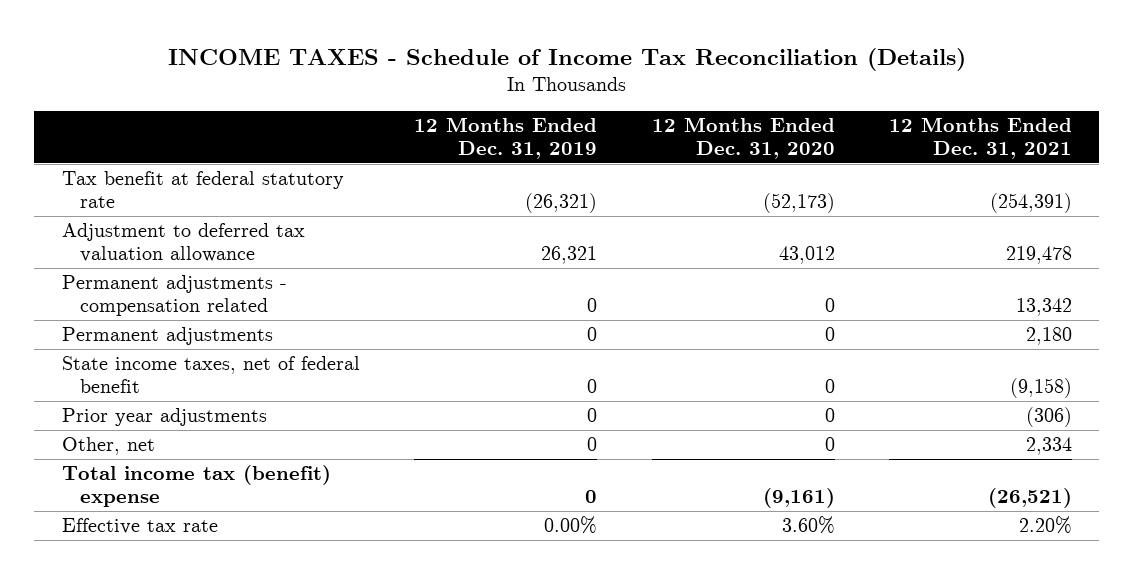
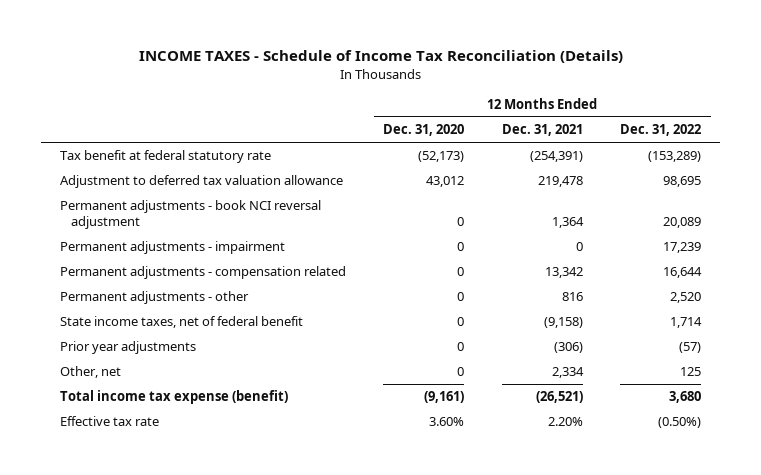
- | 12 Months Ended Dec. 31, 2019 | 12 Months Ended Dec. 31, 2020 | 12 Months Ended Dec. 31, 2021
+ | 12 Months Ended Dec. 31, 2020 | 12 Months Ended Dec. 31, 2021 | 12 Months Ended Dec. 31, 2022
+ Permanent adjustments - book NCI reversal adjustment | 0 | 1,364 | 20,089
+ Permanent adjustments - impairment | 0 | 0 | 17,239
- Permanent adjustments | 0 | 0 | 2,180
+ Permanent adjustments - other | 0 | 816 | 2,520
- Total income tax (benefit) expense | 0 | (9,161) | (26,521)
+ Total income tax expense (benefit) | (9,161) | (26,521) | 3,680

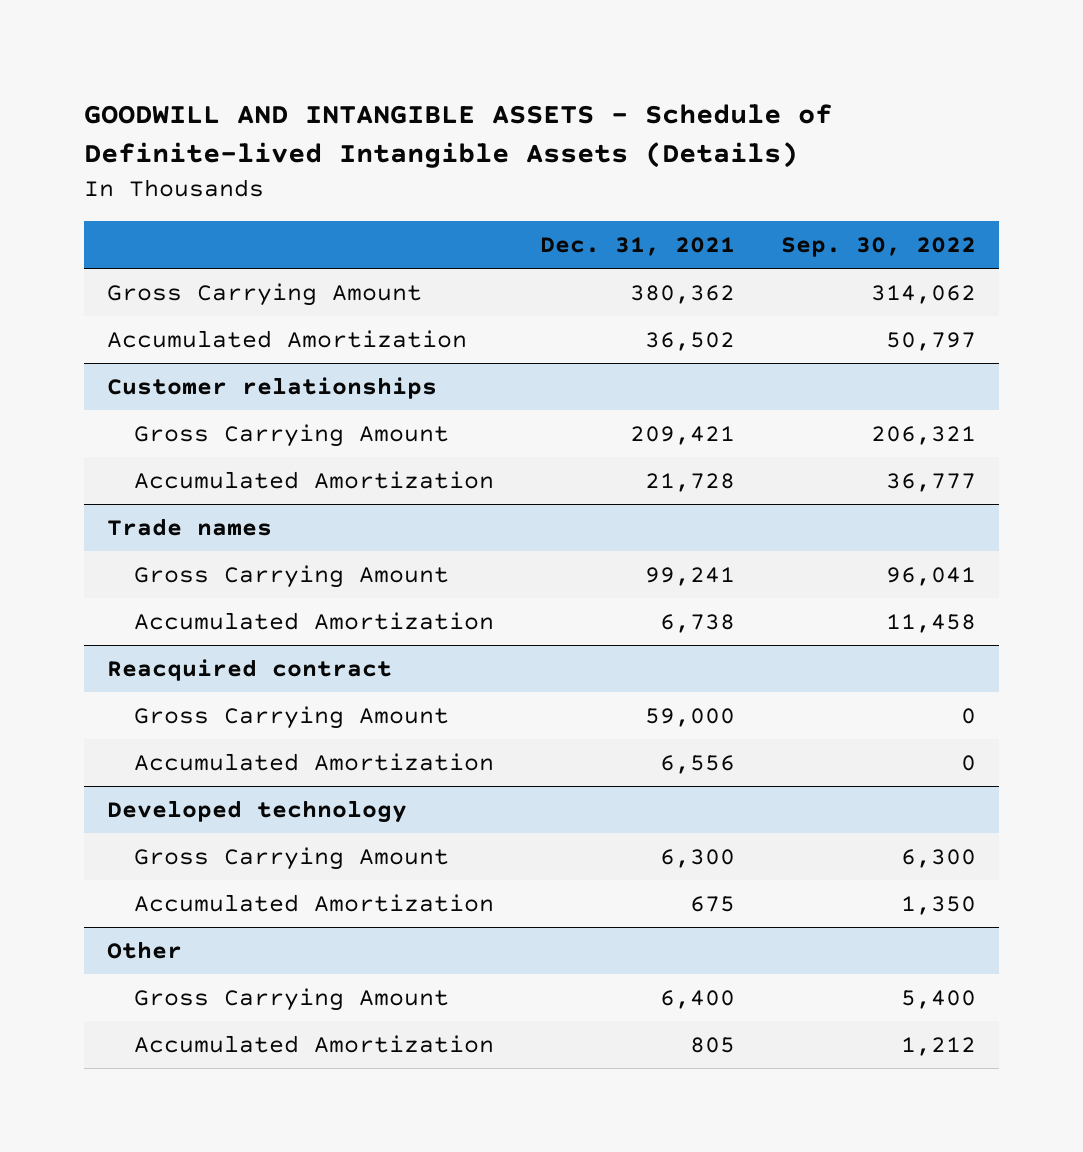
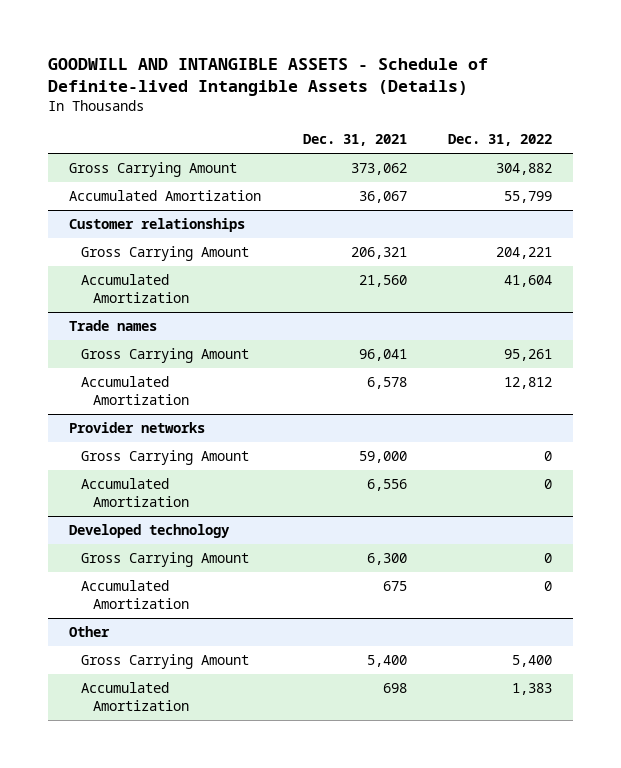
- | Dec. 31, 2021 | Sep. 30, 2022
+ | Dec. 31, 2021 | Dec. 31, 2022
- Gross Carrying Amount | 380,362 | 314,062
- Accumulated Amortization | 36,502 | 50,797
+ Gross Carrying Amount | 373,062 | 304,882
+ Accumulated Amortization | 36,067 | 55,799
@ Customer relationships
- Gross Carrying Amount | 209,421 | 206,321
- Accumulated Amortization | 21,728 | 36,777
+ Gross Carrying Amount | 206,321 | 204,221
+ Accumulated Amortization | 21,560 | 41,604
@ Trade names
- Gross Carrying Amount | 99,241 | 96,041
- Accumulated Amortization | 6,738 | 11,458
- Reacquired contract
@ Trade names
+ Gross Carrying Amount | 96,041 | 95,261
+ Accumulated Amortization | 6,578 | 12,812
+ Provider networks
@ Other
- Gross Carrying Amount | 6,400 | 5,400
- Accumulated Amortization | 805 | 1,212
+ Gross Carrying Amount | 5,400 | 5,400
+ Accumulated Amortization | 698 | 1,383

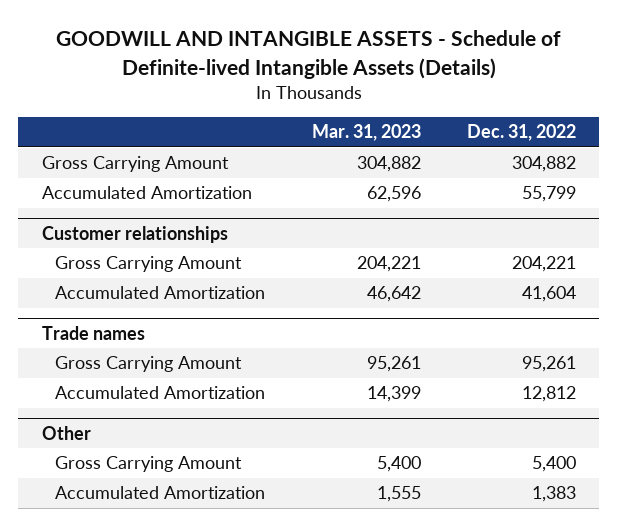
- | Dec. 31, 2021 | Dec. 31, 2022
+ | Mar. 31, 2023 | Dec. 31, 2022
- Provider networks
- Gross Carrying Amount | 59,000 | 0
- Accumulated Amortization | 6,556 | 0
- Developed technology
- Gross Carrying Amount | 6,300 | 0
- Accumulated Amortization | 675 | 0

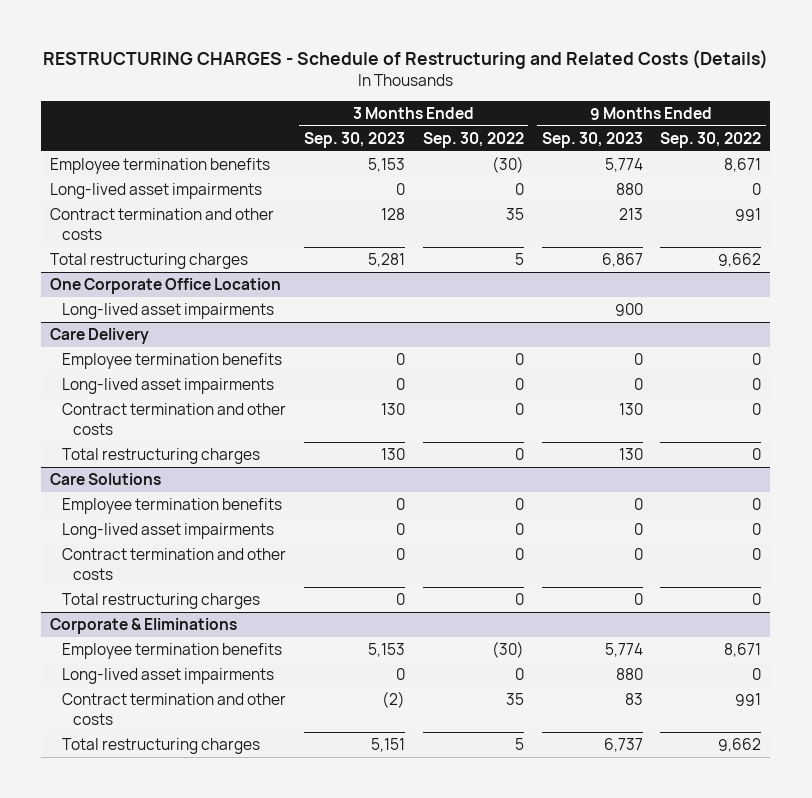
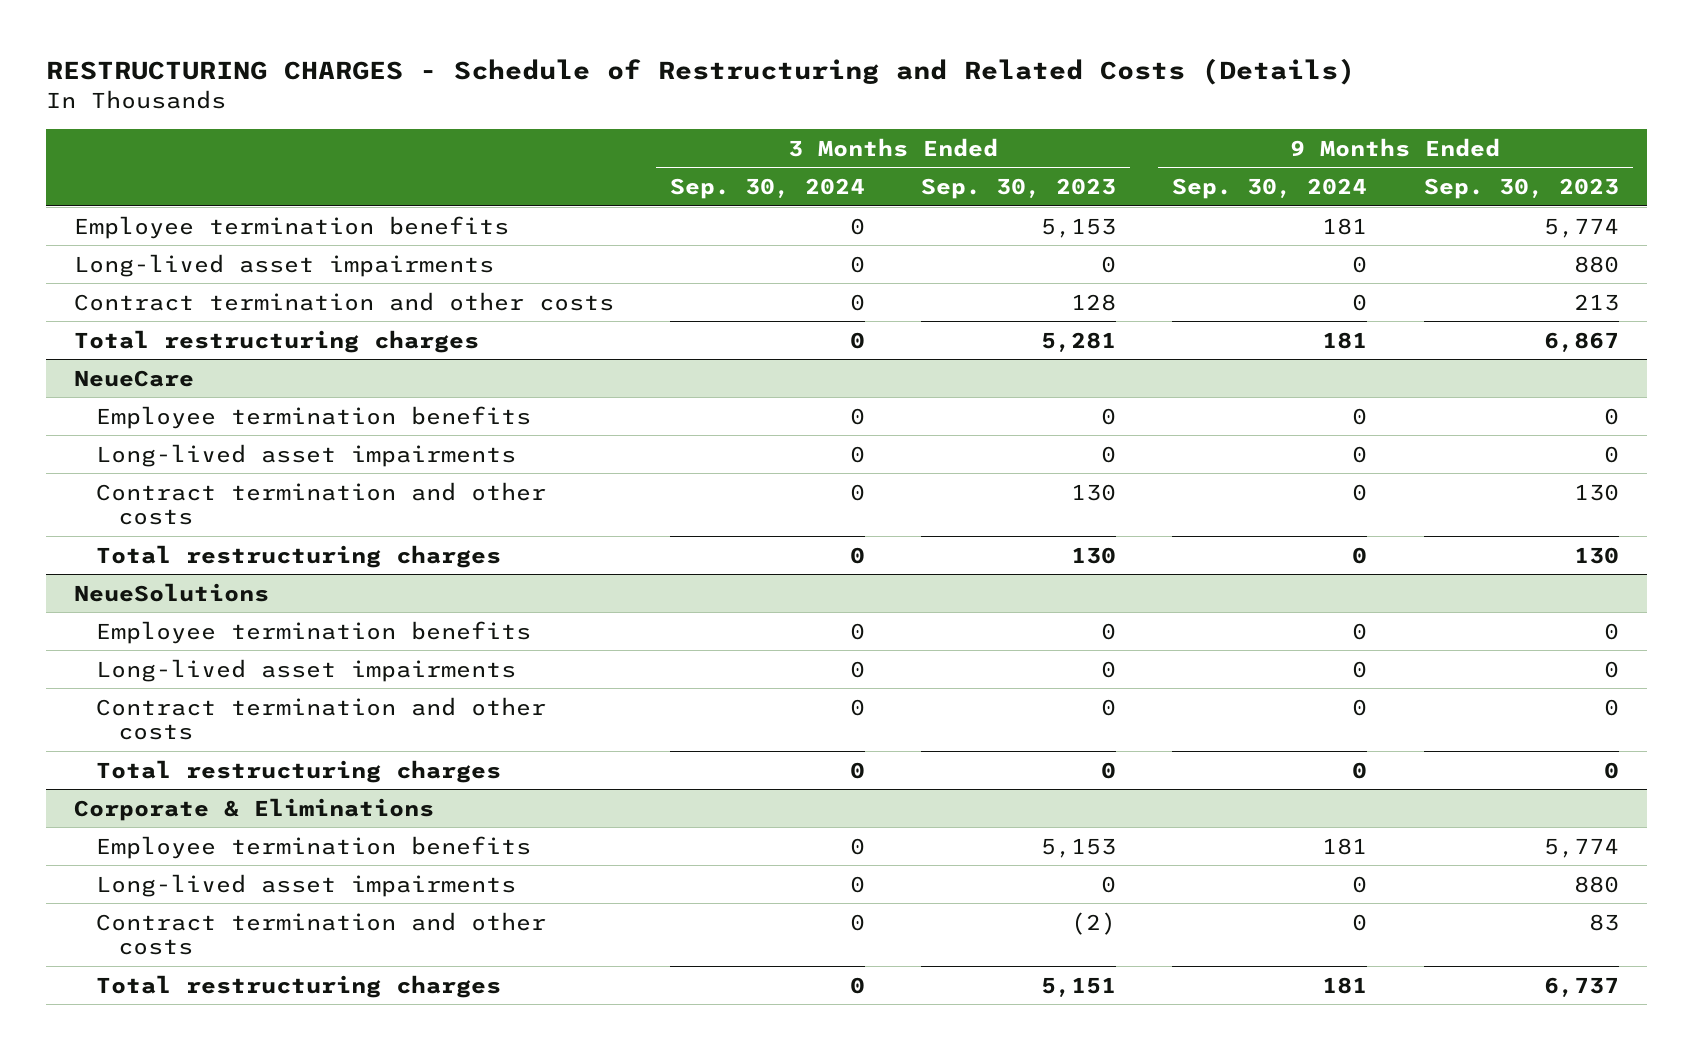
- | 3 Months Ended Sep. 30, 2023 | 3 Months Ended Sep. 30, 2022 | 9 Months Ended Sep. 30, 2023 | 9 Months Ended Sep. 30, 2022
+ | 3 Months Ended Sep. 30, 2024 | 3 Months Ended Sep. 30, 2023 | 9 Months Ended Sep. 30, 2024 | 9 Months Ended Sep. 30, 2023
- One Corporate Office Location
- Long-lived asset impairments | | | 900 |
- Care Delivery
+ NeueCare
- Care Solutions
+ NeueSolutions

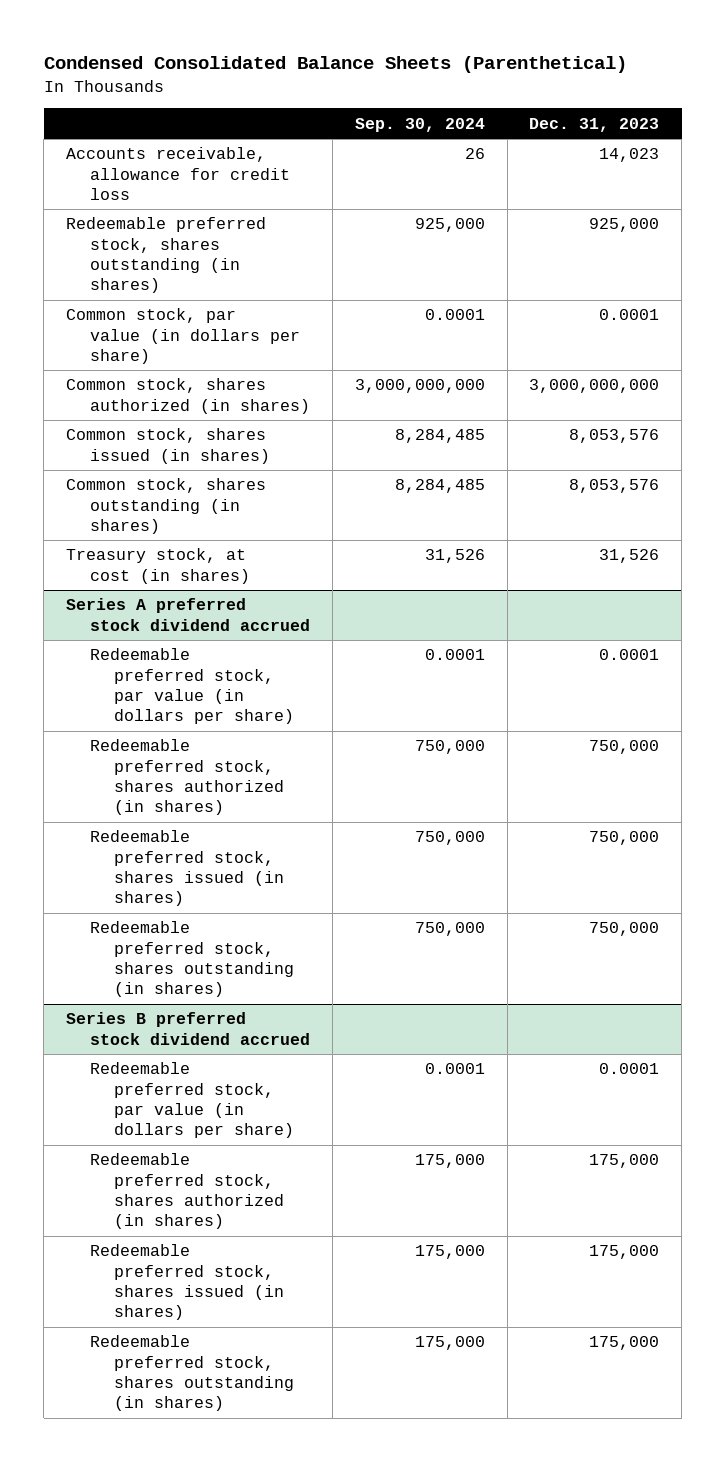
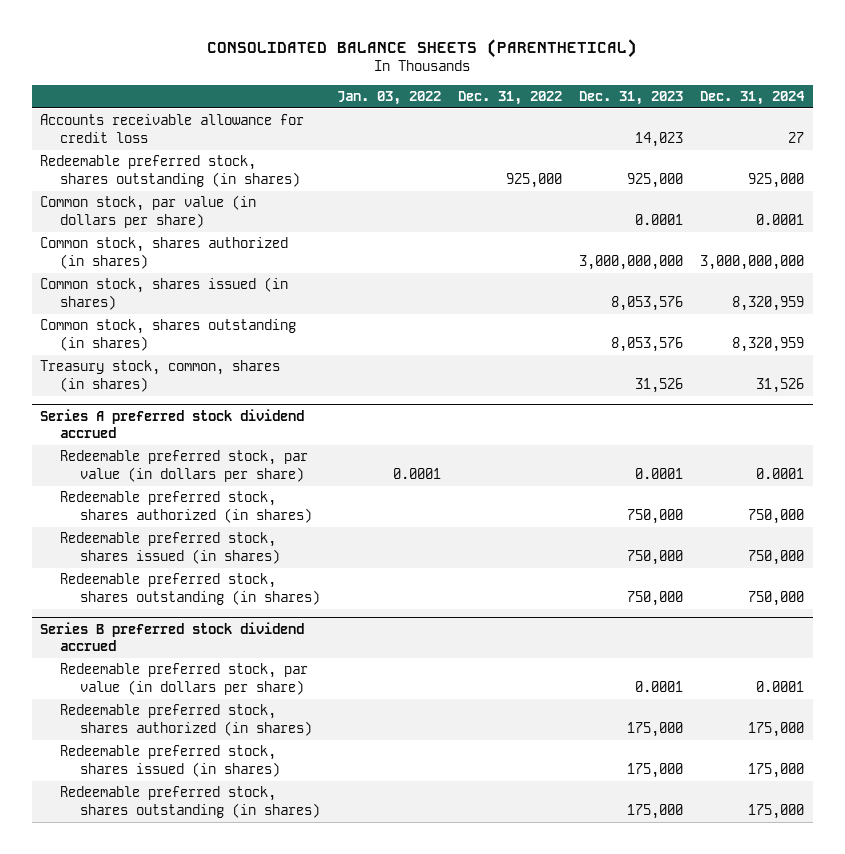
- Condensed Consolidated Balance Sheets (Parenthetical)
+ CONSOLIDATED BALANCE SHEETS (PARENTHETICAL)
- | Sep. 30, 2024 | Dec. 31, 2023
+ | Jan. 03, 2022 | Dec. 31, 2022 | Dec. 31, 2023 | Dec. 31, 2024
- Accounts receivable, allowance for credit loss | 26 | 14,023
+ Accounts receivable allowance for credit loss | | | 14,023 | 27
- Treasury stock, at cost (in shares) | 31,526 | 31,526
+ Treasury stock, common, shares (in shares) | | | 31,526 | 31,526

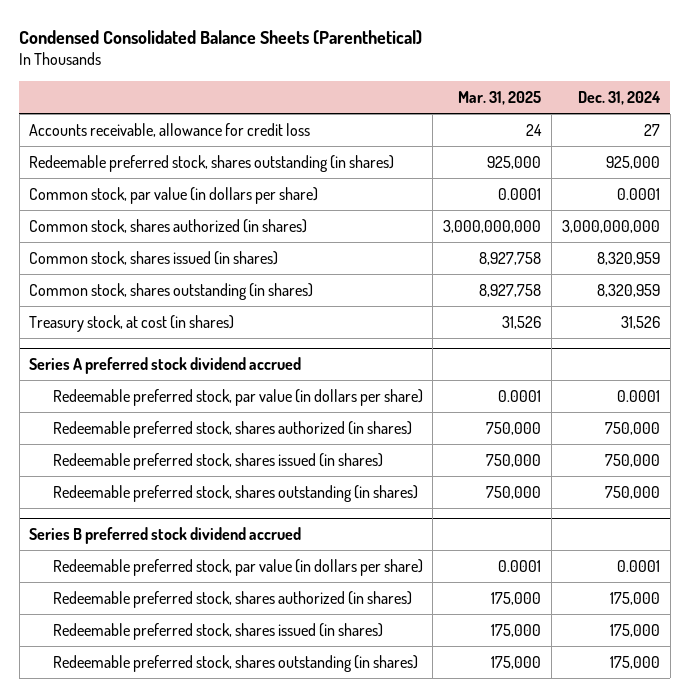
- CONSOLIDATED BALANCE SHEETS (PARENTHETICAL)
+ Condensed Consolidated Balance Sheets (Parenthetical)
- | Jan. 03, 2022 | Dec. 31, 2022 | Dec. 31, 2023 | Dec. 31, 2024
+ | Mar. 31, 2025 | Dec. 31, 2024
- Accounts receivable allowance for credit loss | | | 14,023 | 27
+ Accounts receivable, allowance for credit loss | 24 | 27
- Treasury stock, common, shares (in shares) | | | 31,526 | 31,526
+ Treasury stock, at cost (in shares) | 31,526 | 31,526

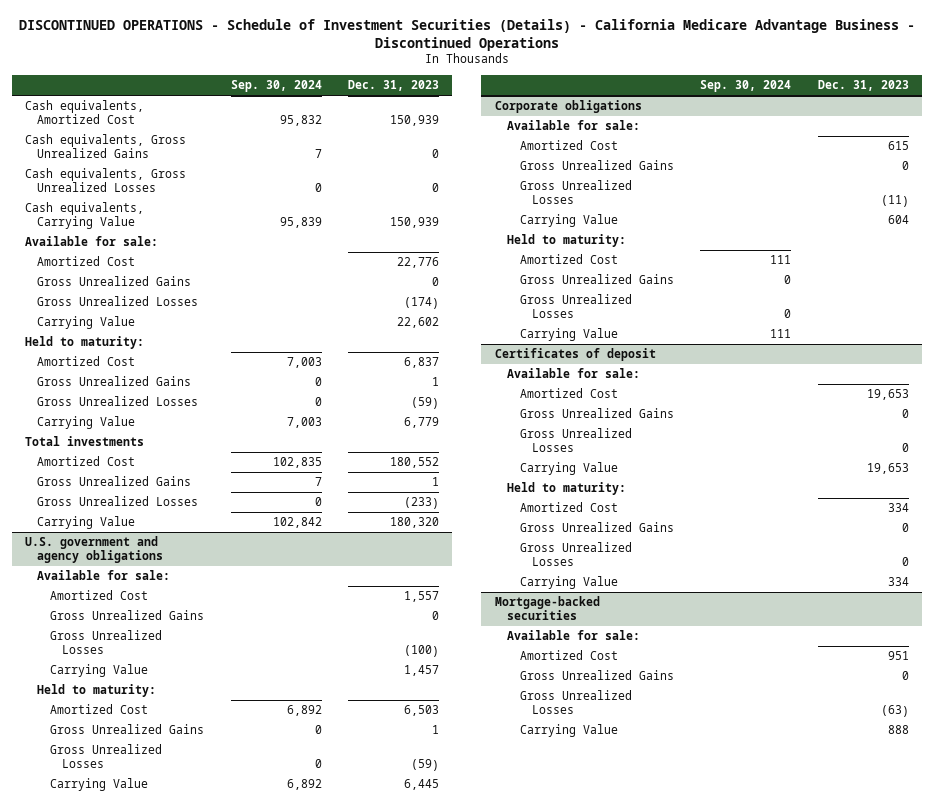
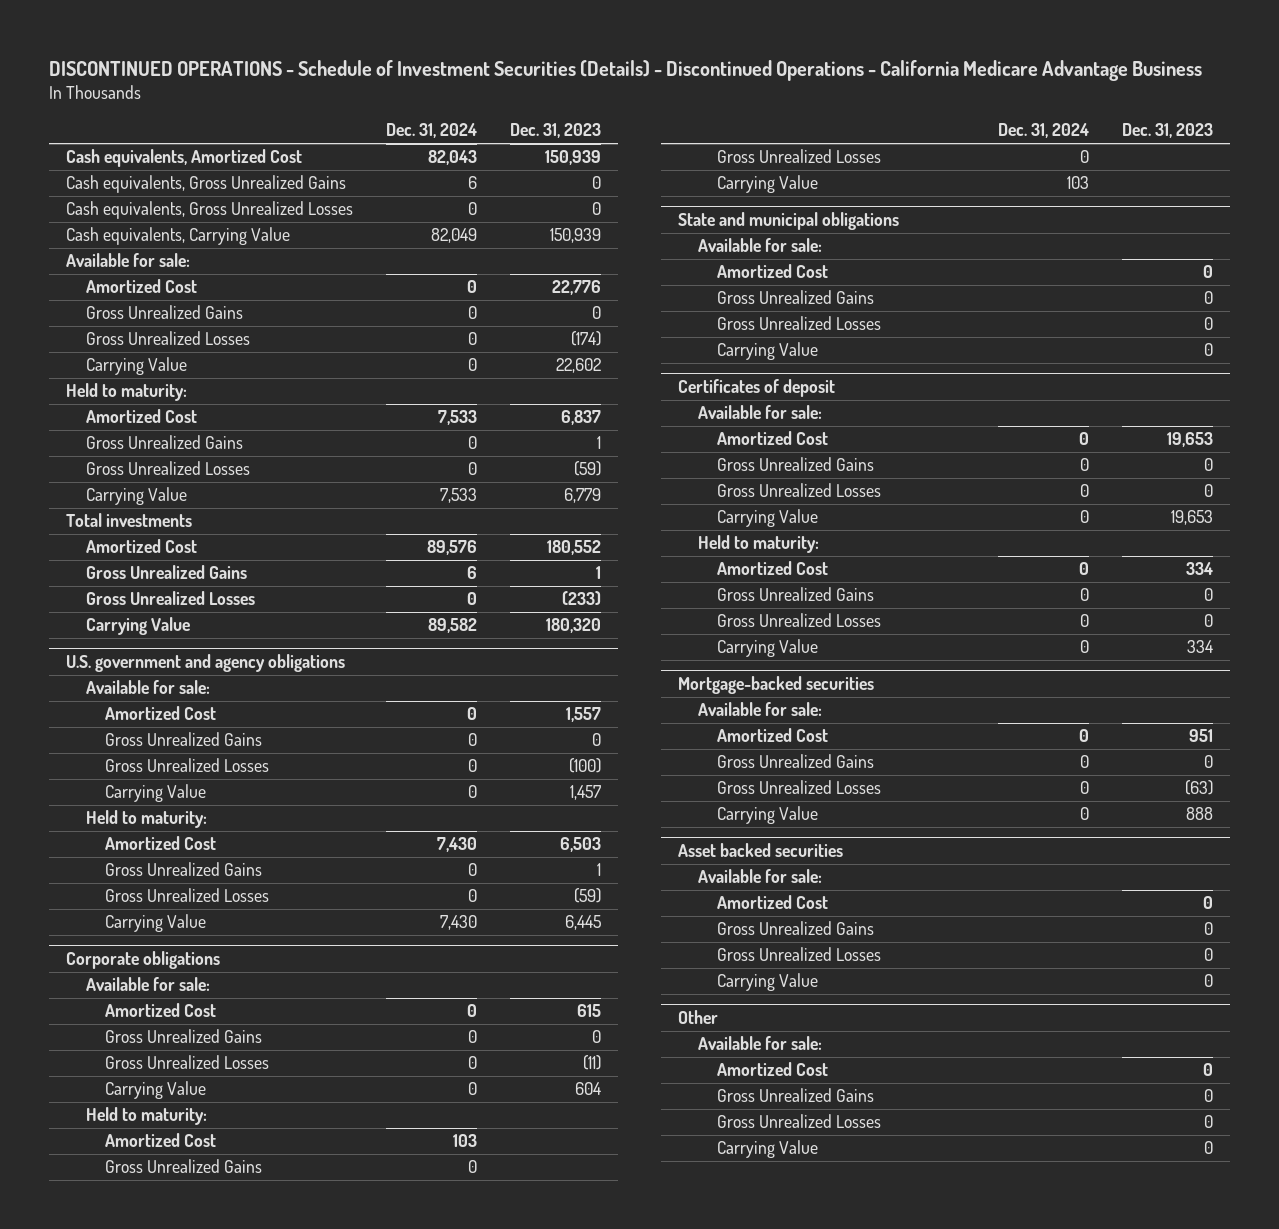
- DISCONTINUED OPERATIONS - Schedule of Investment Securities (Details) - California Medicare Advantage Business - Discontinued Operations
+ DISCONTINUED OPERATIONS - Schedule of Investment Securities (Details) - Discontinued Operations - California Medicare Advantage Business
- | Sep. 30, 2024 | Dec. 31, 2023
+ | Dec. 31, 2024 | Dec. 31, 2023
+ State and municipal obligations
+ Available for sale:
+ Amortized Cost | | 0
+ Gross Unrealized Gains | | 0
+ Gross Unrealized Losses | | 0
+ Carrying Value | | 0
+ Asset backed securities
+ Available for sale:
+ Amortized Cost | | 0
+ Gross Unrealized Gains | | 0
+ Gross Unrealized Losses | | 0
+ Carrying Value | | 0
+ Other
+ Available for sale:
+ Amortized Cost | | 0
+ Gross Unrealized Gains | | 0
+ Gross Unrealized Losses | | 0
+ Carrying Value | | 0

